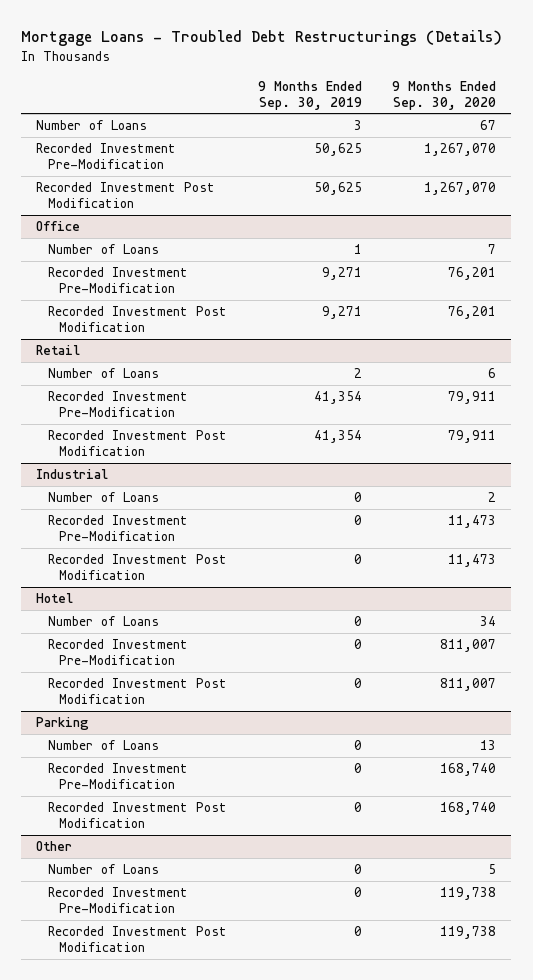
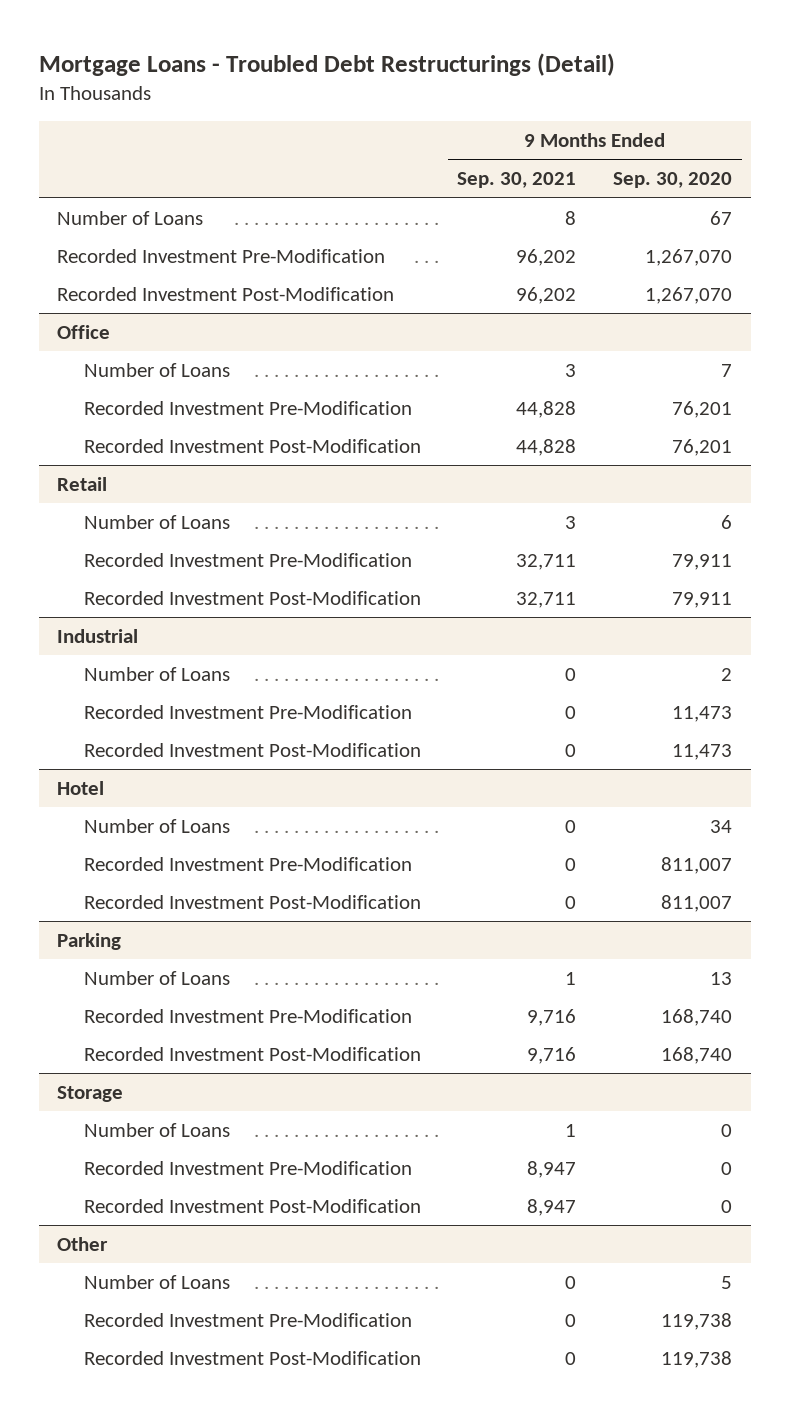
- Mortgage Loans - Troubled Debt Restructurings (Details)
+ Mortgage Loans - Troubled Debt Restructurings (Detail)
- | 9 Months Ended Sep. 30, 2019 | 9 Months Ended Sep. 30, 2020
+ | 9 Months Ended Sep. 30, 2021 | 9 Months Ended Sep. 30, 2020
- Recorded Investment Post Modification | 50,625 | 1,267,070
+ Recorded Investment Post-Modification | 96,202 | 1,267,070
@ Office
- Recorded Investment Post Modification | 9,271 | 76,201
+ Recorded Investment Post-Modification | 44,828 | 76,201
@ Retail
- Recorded Investment Post Modification | 41,354 | 79,911
+ Recorded Investment Post-Modification | 32,711 | 79,911
@ Industrial
- Recorded Investment Post Modification | 0 | 11,473
+ Recorded Investment Post-Modification | 0 | 11,473
@ Hotel
- Recorded Investment Post Modification | 0 | 811,007
+ Recorded Investment Post-Modification | 0 | 811,007
@ Parking
- Recorded Investment Post Modification | 0 | 168,740
+ Recorded Investment Post-Modification | 9,716 | 168,740
+ Storage
+ Number of Loans | 1 | 0
+ Recorded Investment Pre-Modification | 8,947 | 0
+ Recorded Investment Post-Modification | 8,947 | 0
@ Other
- Recorded Investment Post Modification | 0 | 119,738
+ Recorded Investment Post-Modification | 0 | 119,738

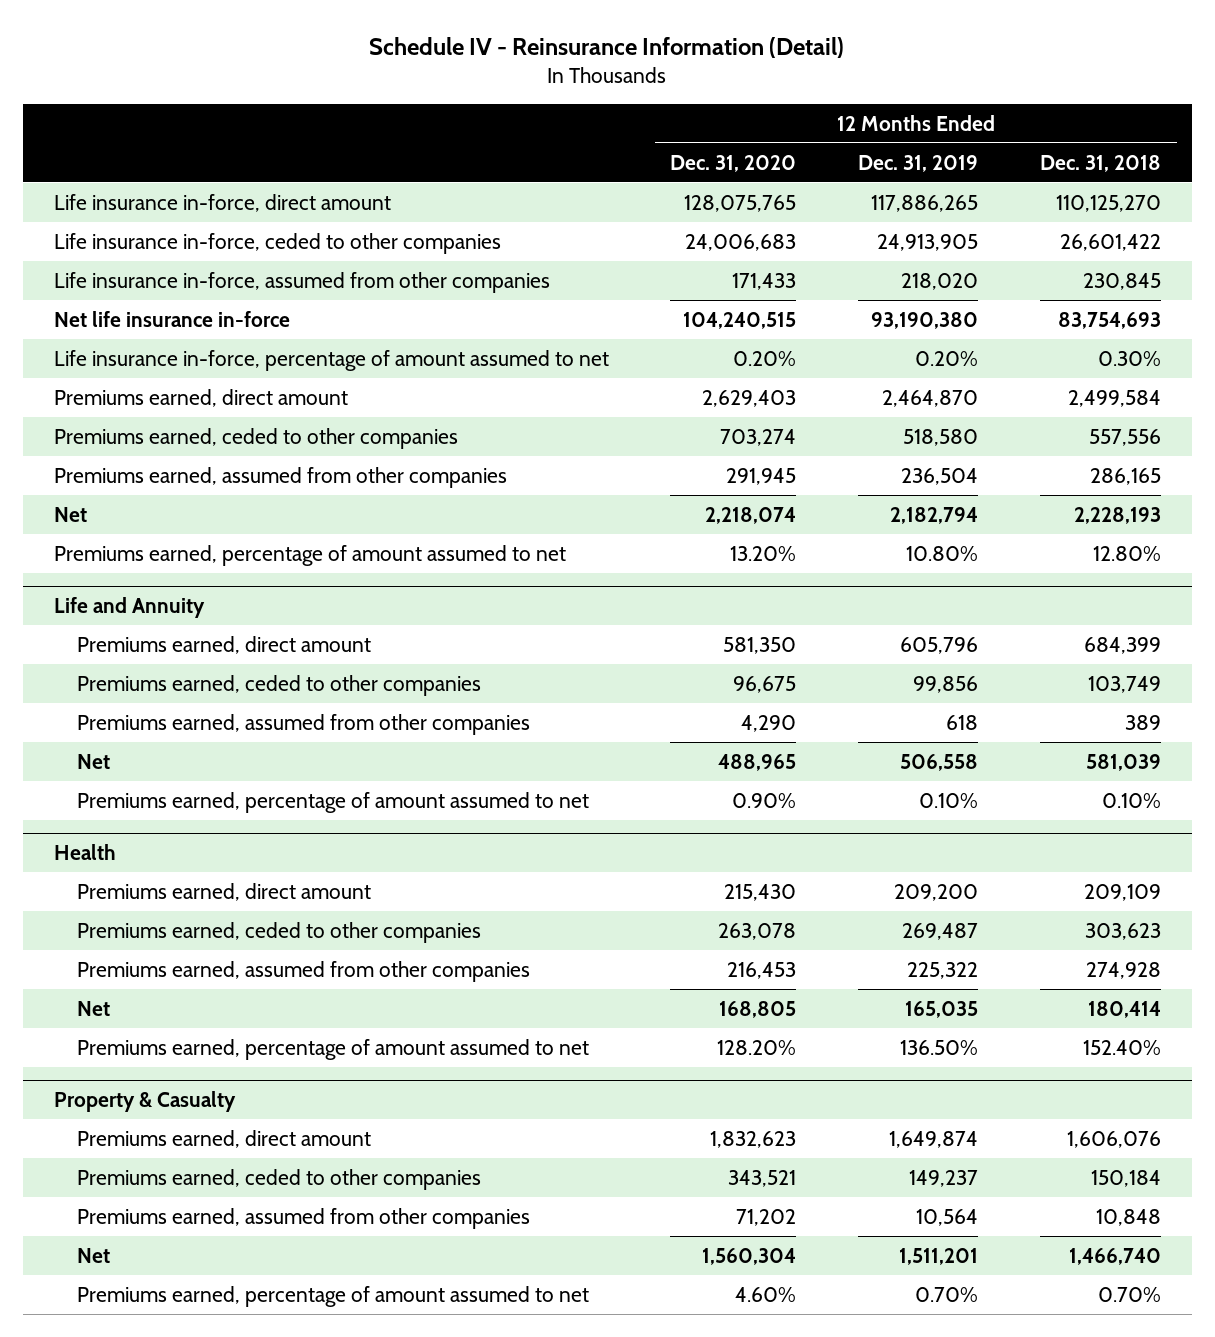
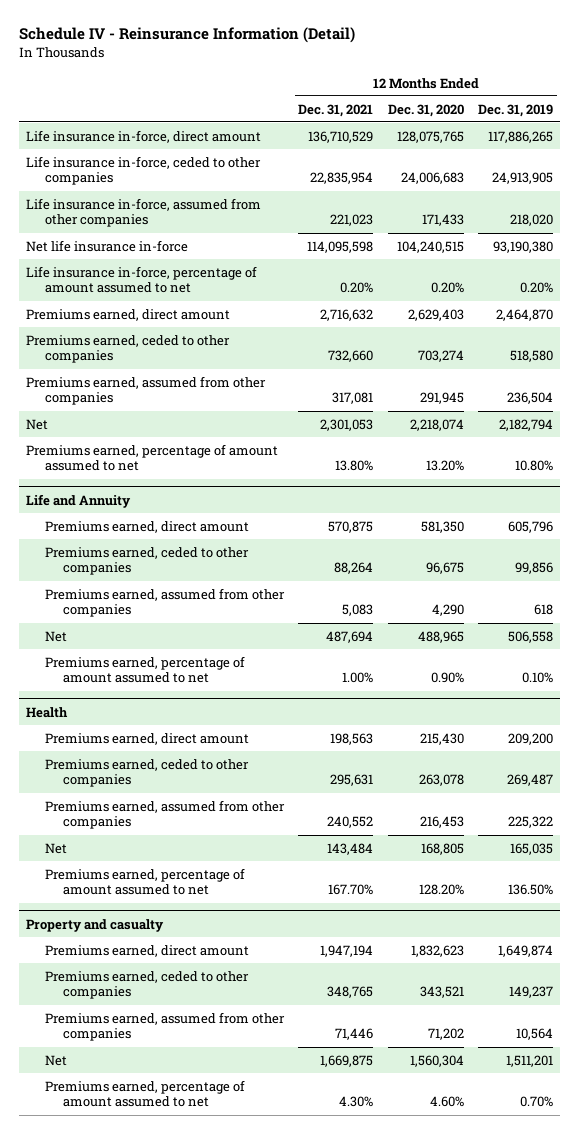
- | 12 Months Ended Dec. 31, 2020 | 12 Months Ended Dec. 31, 2019 | 12 Months Ended Dec. 31, 2018
+ | 12 Months Ended Dec. 31, 2021 | 12 Months Ended Dec. 31, 2020 | 12 Months Ended Dec. 31, 2019
- Property & Casualty
+ Property and casualty

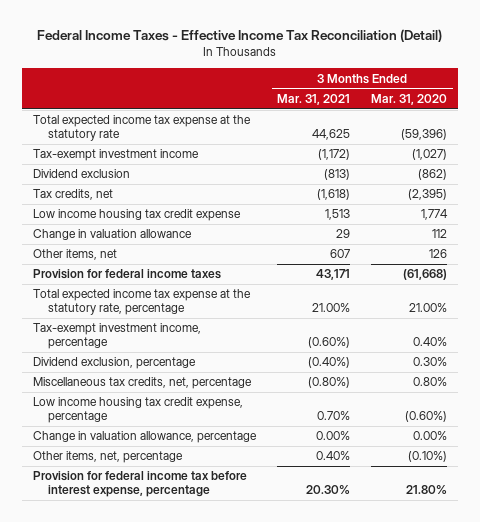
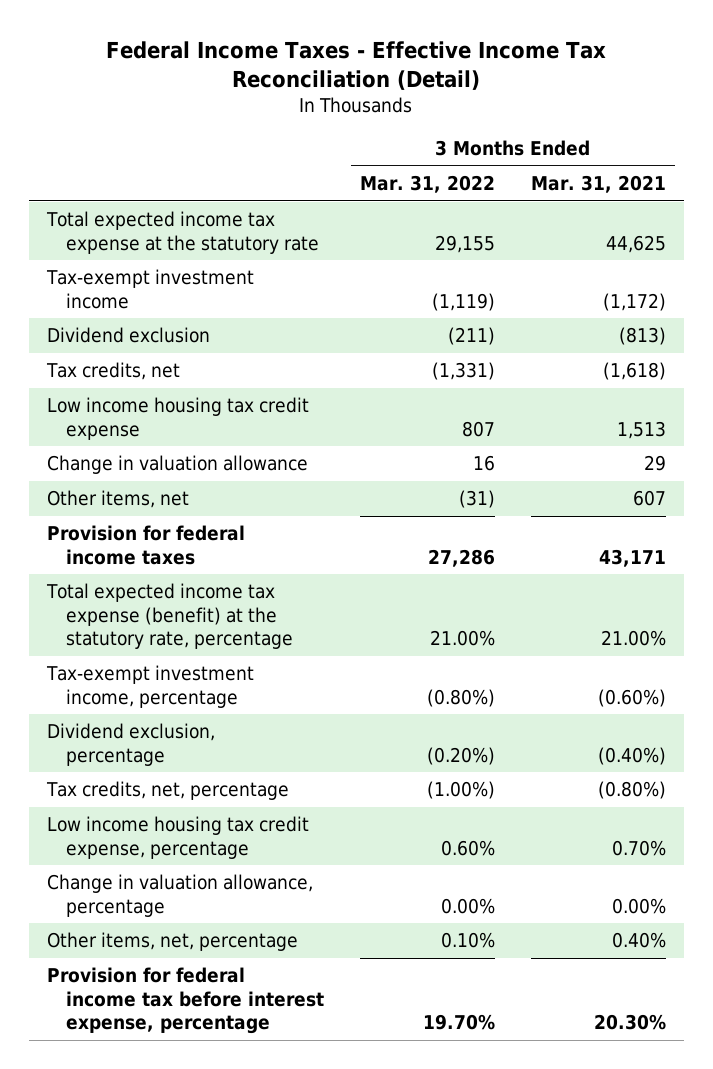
- | 3 Months Ended Mar. 31, 2021 | 3 Months Ended Mar. 31, 2020
+ | 3 Months Ended Mar. 31, 2022 | 3 Months Ended Mar. 31, 2021
- Total expected income tax expense at the statutory rate, percentage | 21.00% | 21.00%
+ Total expected income tax expense (benefit) at the statutory rate, percentage | 21.00% | 21.00%
- Miscellaneous tax credits, net, percentage | (0.80%) | 0.80%
+ Tax credits, net, percentage | (1.00%) | (0.80%)

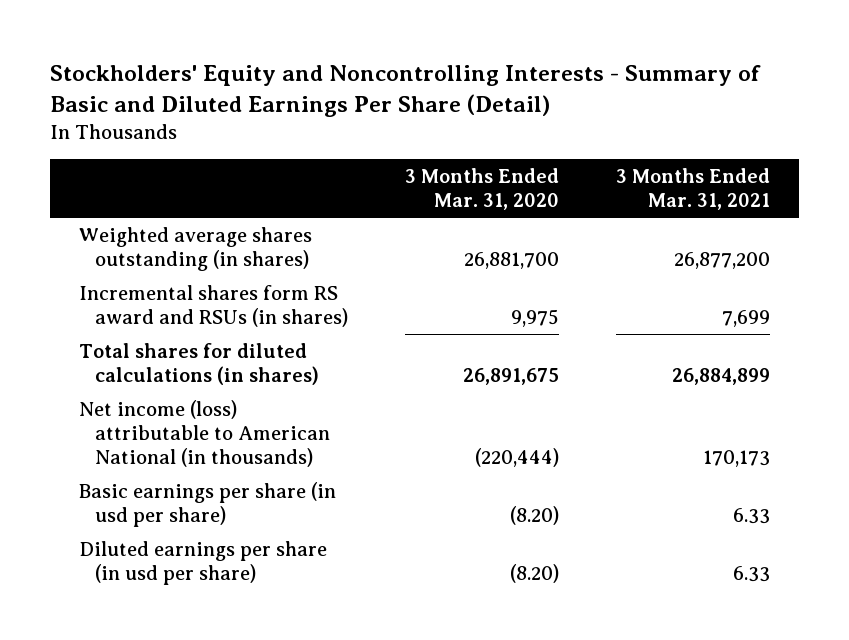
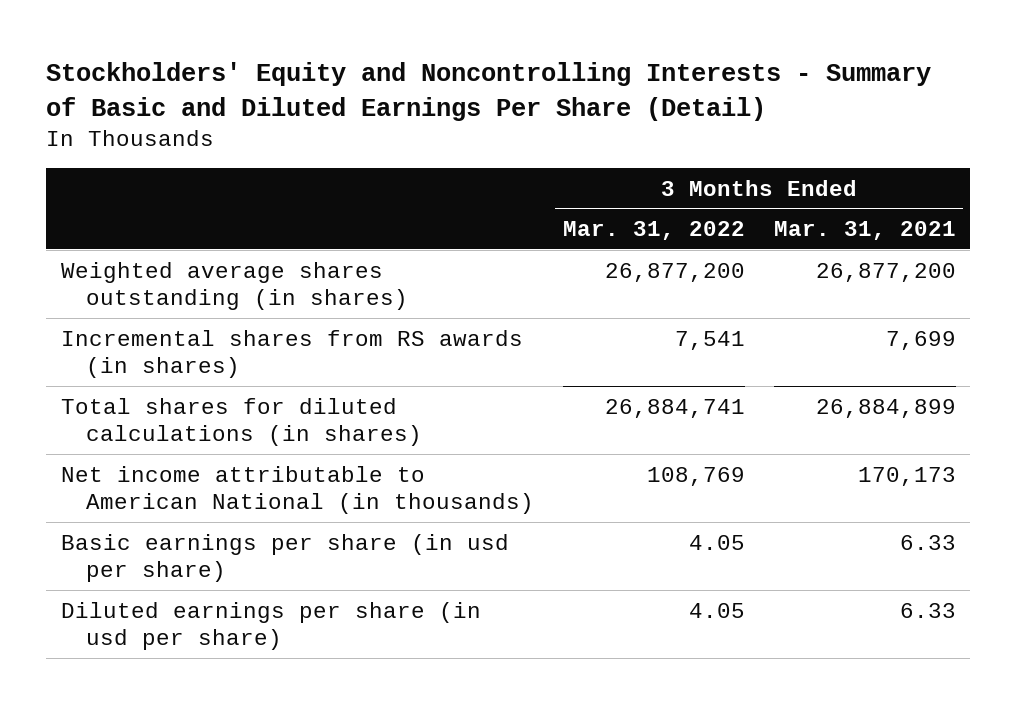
- | 3 Months Ended Mar. 31, 2020 | 3 Months Ended Mar. 31, 2021
+ | 3 Months Ended Mar. 31, 2022 | 3 Months Ended Mar. 31, 2021
- Incremental shares form RS award and RSUs (in shares) | 9,975 | 7,699
+ Incremental shares from RS awards (in shares) | 7,541 | 7,699
- Net income (loss) attributable to American National (in thousands) | (220,444) | 170,173
+ Net income attributable to American National (in thousands) | 108,769 | 170,173

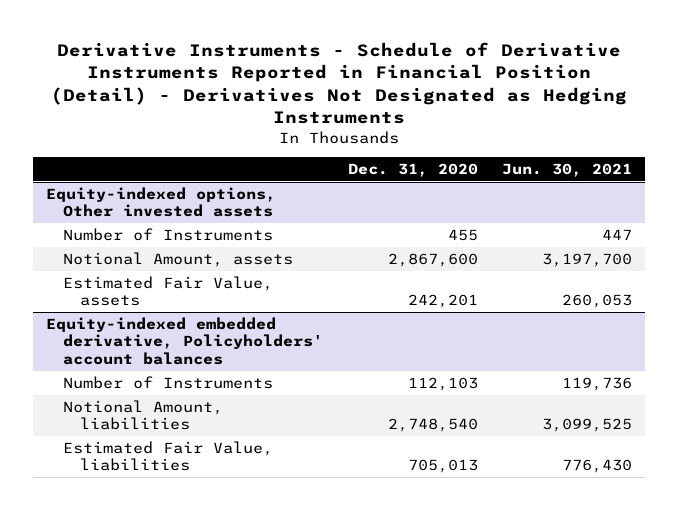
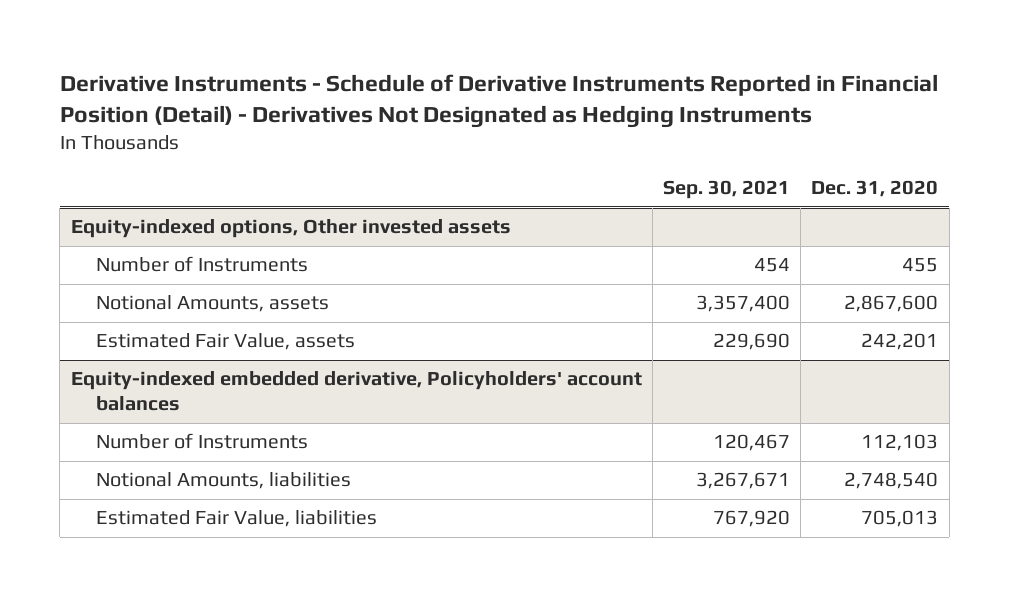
- | Dec. 31, 2020 | Jun. 30, 2021
+ | Sep. 30, 2021 | Dec. 31, 2020
@ Equity-indexed options, Other invested assets
- Notional Amount, assets | 2,867,600 | 3,197,700
+ Notional Amounts, assets | 3,357,400 | 2,867,600
@ Equity-indexed embedded derivative, Policyholders' account balances
- Notional Amount, liabilities | 2,748,540 | 3,099,525
+ Notional Amounts, liabilities | 3,267,671 | 2,748,540

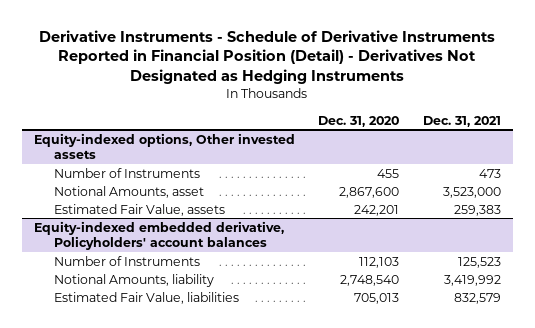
- | Sep. 30, 2021 | Dec. 31, 2020
+ | Dec. 31, 2020 | Dec. 31, 2021
@ Equity-indexed options, Other invested assets
- Notional Amounts, assets | 3,357,400 | 2,867,600
+ Notional Amounts, asset | 2,867,600 | 3,523,000
@ Equity-indexed embedded derivative, Policyholders' account balances
- Notional Amounts, liabilities | 3,267,671 | 2,748,540
+ Notional Amounts, liability | 2,748,540 | 3,419,992

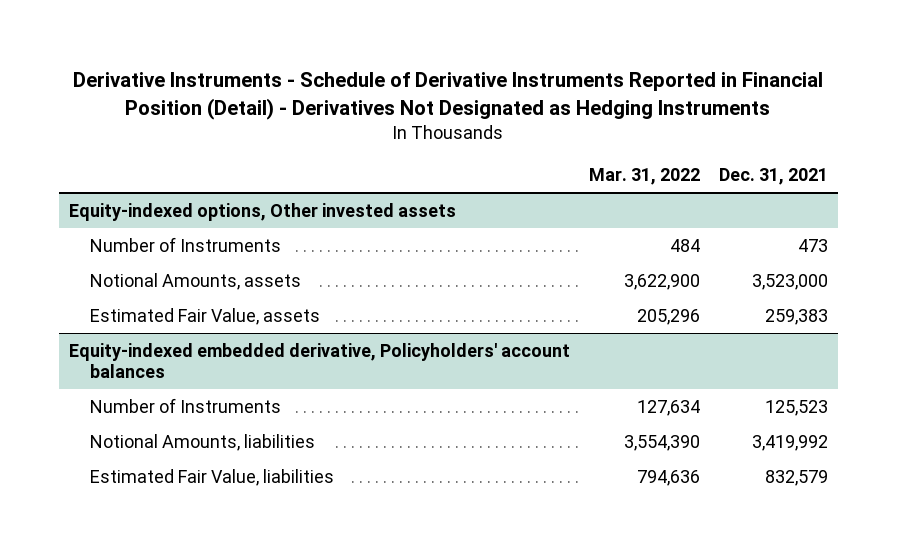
- | Dec. 31, 2020 | Dec. 31, 2021
+ | Mar. 31, 2022 | Dec. 31, 2021
@ Equity-indexed options, Other invested assets
- Notional Amounts, asset | 2,867,600 | 3,523,000
+ Notional Amounts, assets | 3,622,900 | 3,523,000
@ Equity-indexed embedded derivative, Policyholders' account balances
- Notional Amounts, liability | 2,748,540 | 3,419,992
+ Notional Amounts, liabilities | 3,554,390 | 3,419,992

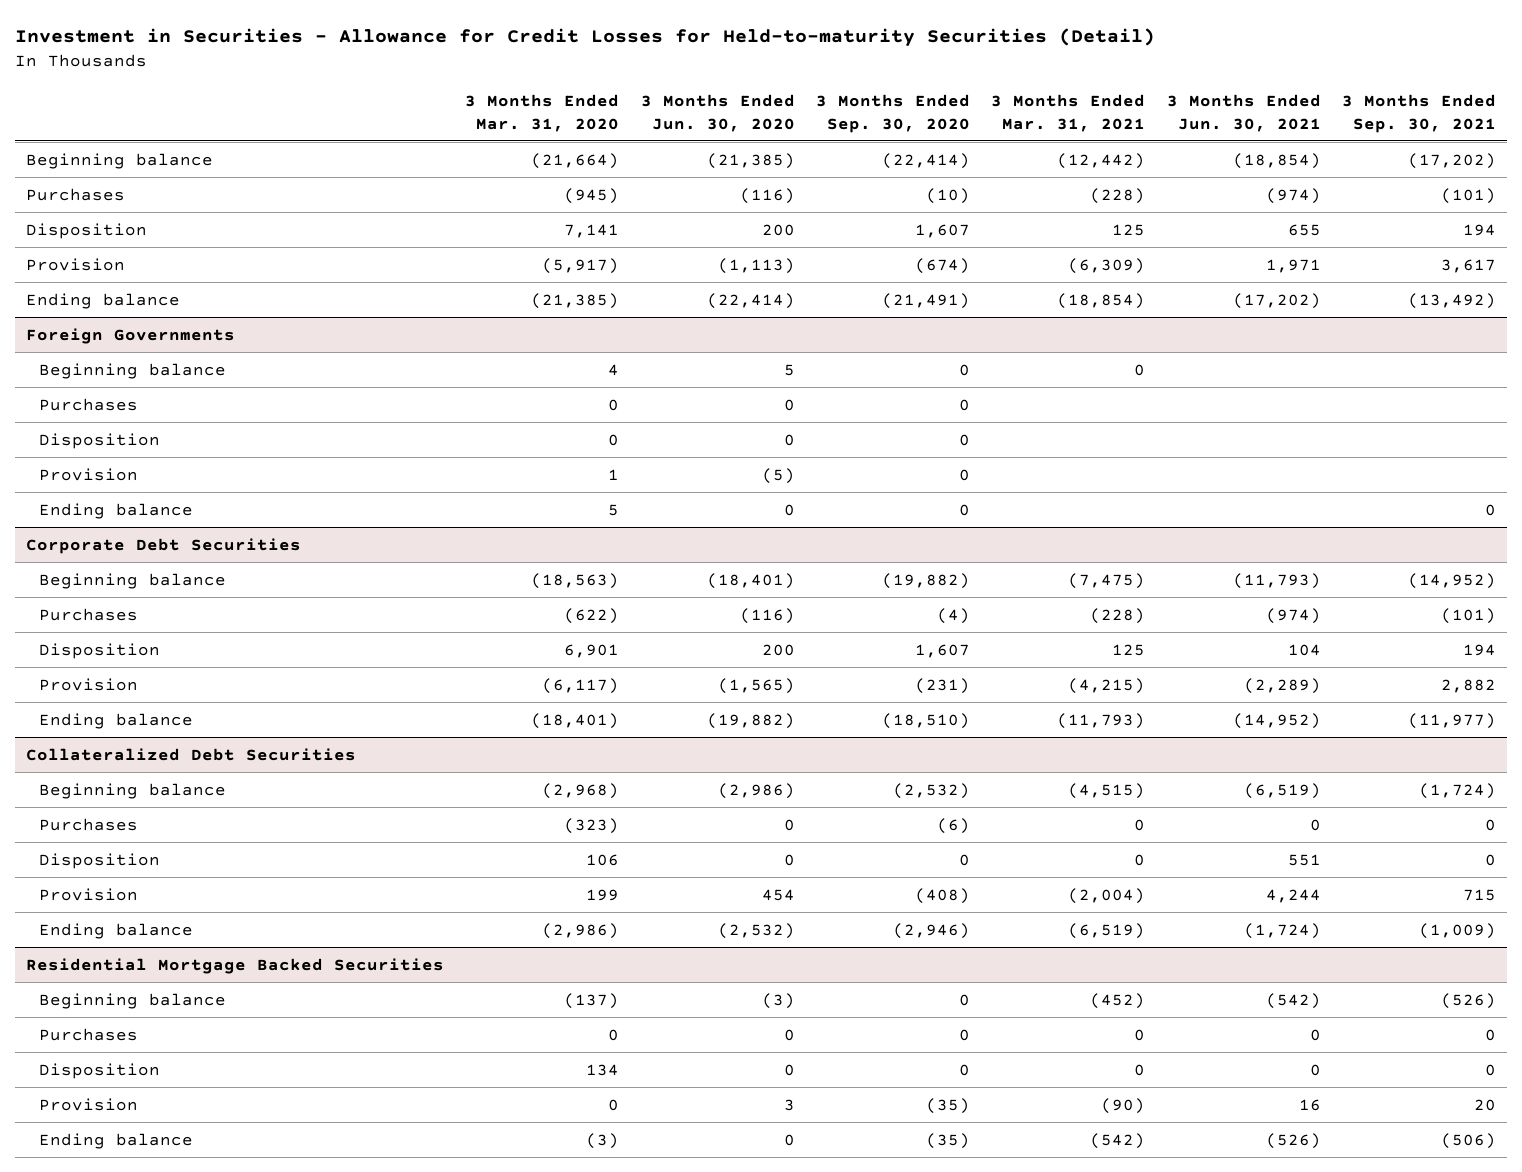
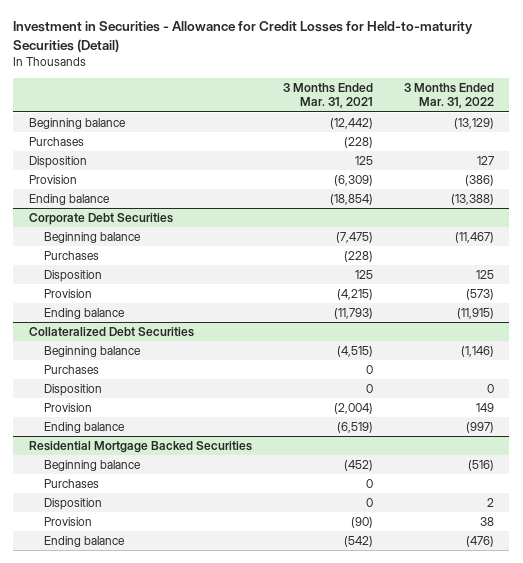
- | 3 Months Ended Mar. 31, 2020 | 3 Months Ended Jun. 30, 2020 | 3 Months Ended Sep. 30, 2020 | 3 Months Ended Mar. 31, 2021 | 3 Months Ended Jun. 30, 2021 | 3 Months Ended Sep. 30, 2021
+ | 3 Months Ended Mar. 31, 2021 | 3 Months Ended Mar. 31, 2022
- Foreign Governments
- Beginning balance | 4 | 5 | 0 | 0 | |
- Purchases | 0 | 0 | 0 | | |
- Disposition | 0 | 0 | 0 | | |
- Provision | 1 | (5) | 0 | | |
- Ending balance | 5 | 0 | 0 | | | 0

